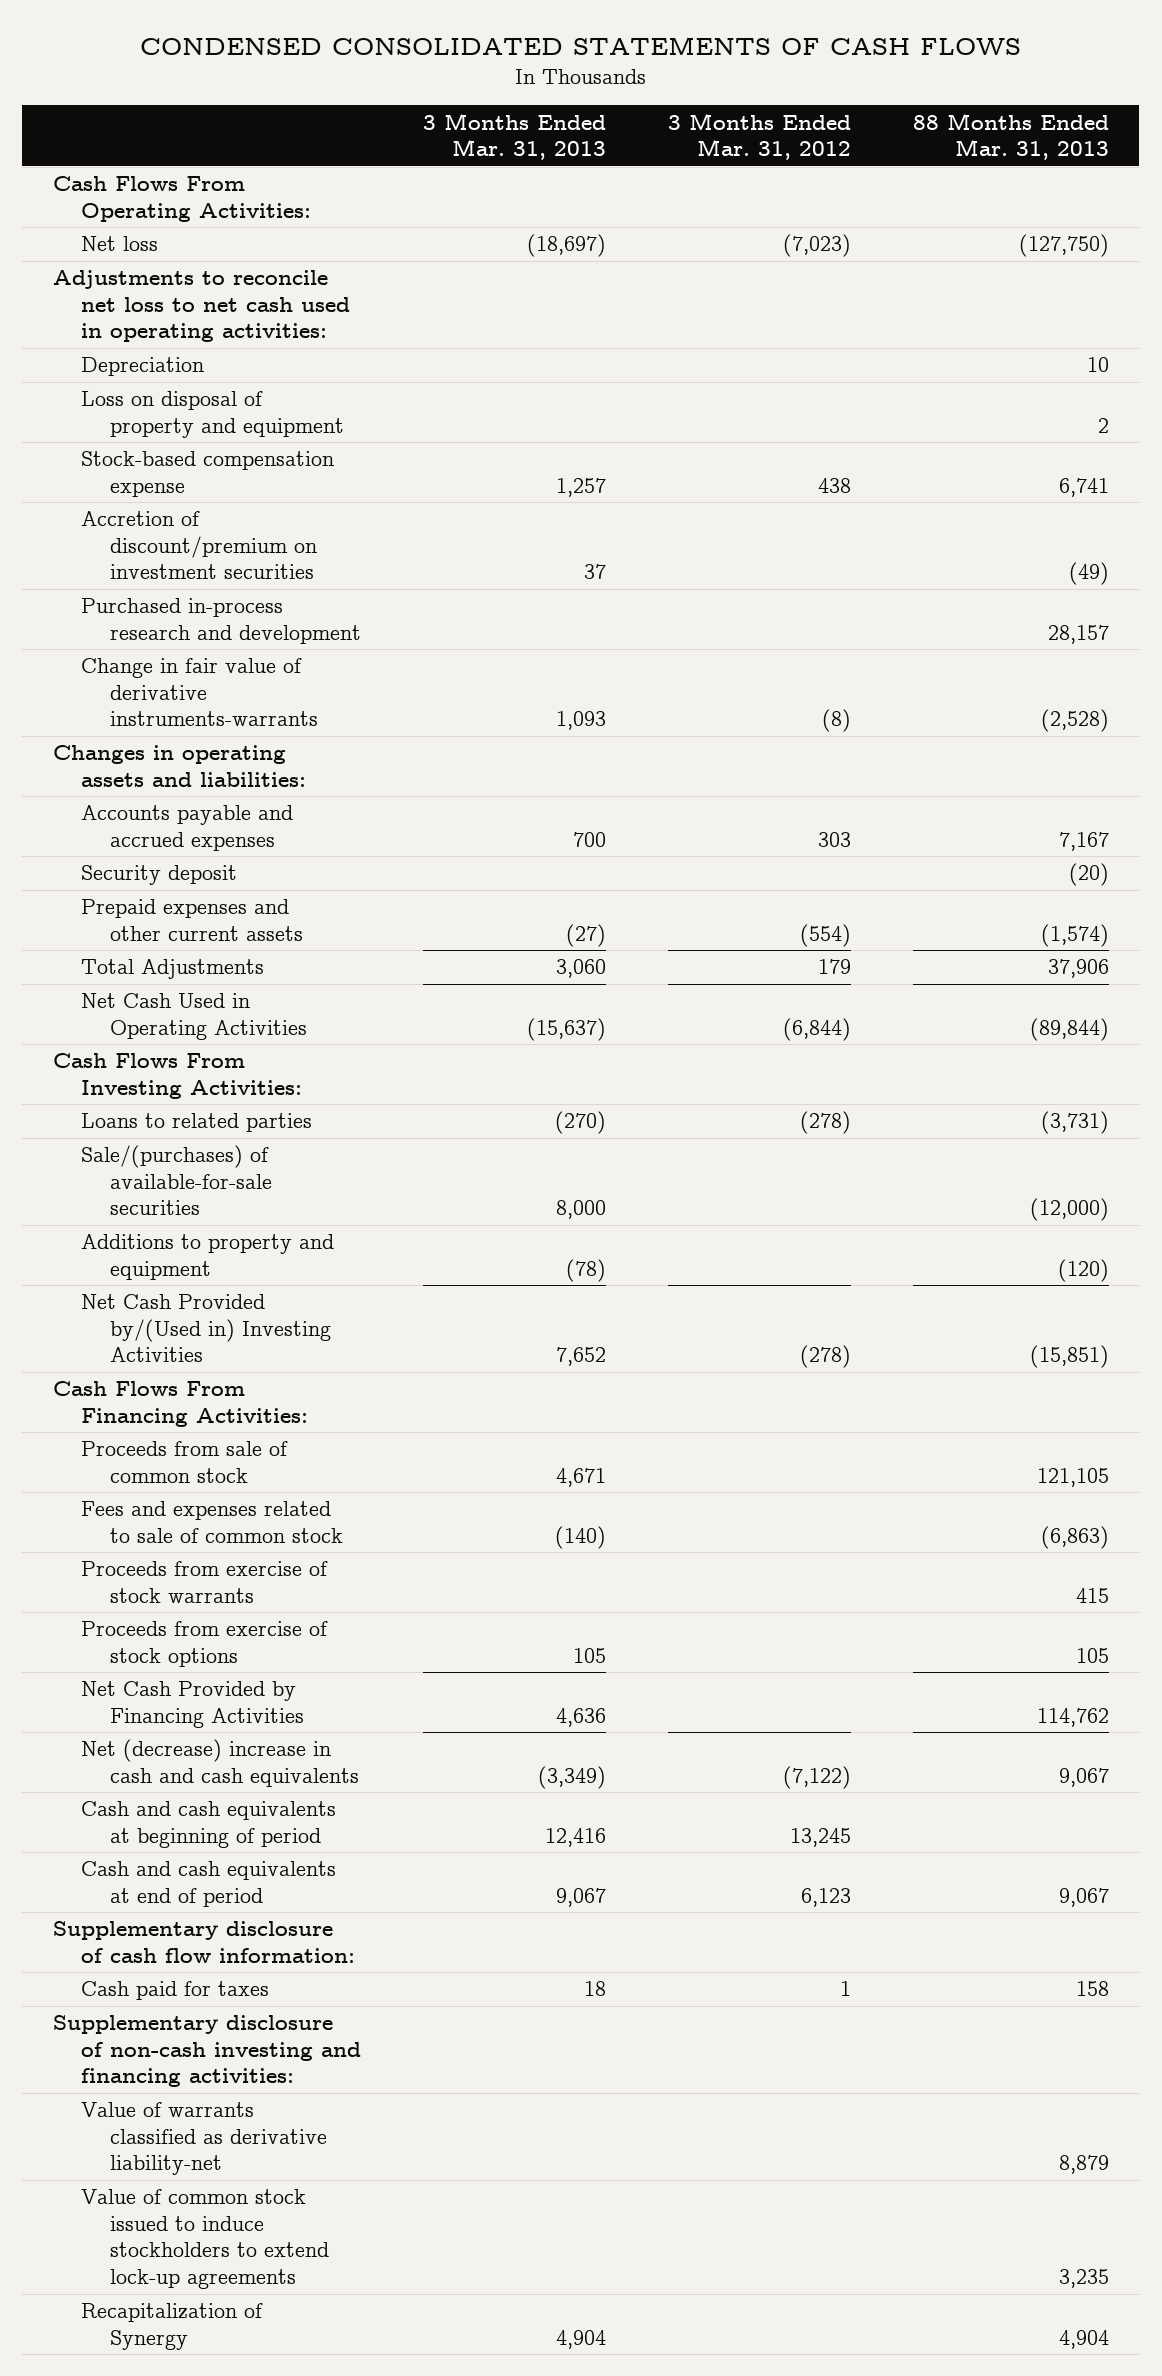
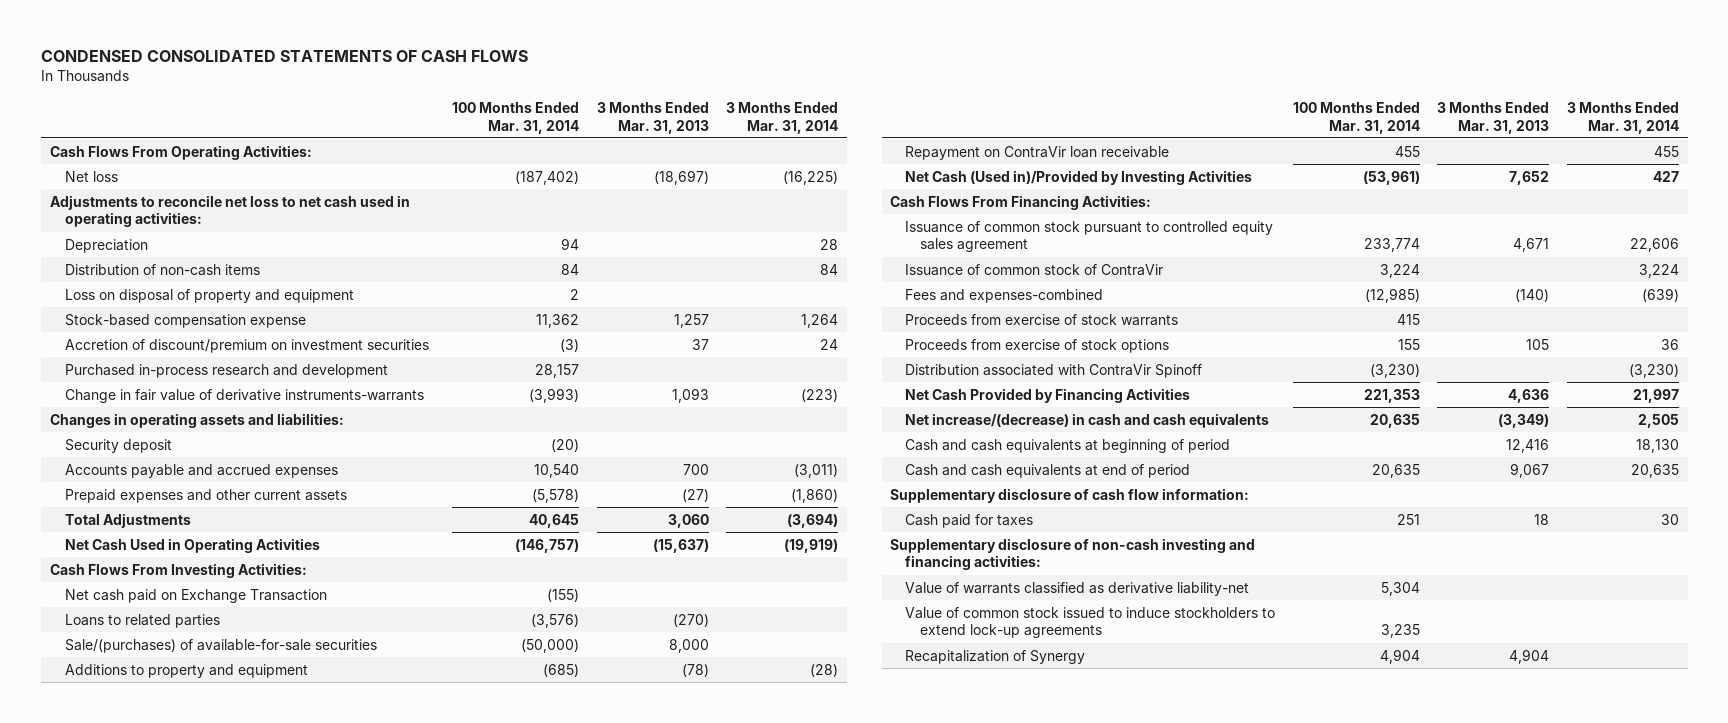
- | 3 Months Ended Mar. 31, 2013 | 3 Months Ended Mar. 31, 2012 | 88 Months Ended Mar. 31, 2013
+ | 100 Months Ended Mar. 31, 2014 | 3 Months Ended Mar. 31, 2013 | 3 Months Ended Mar. 31, 2014
+ Distribution of non-cash items | 84 | | 84
moved down: Accounts payable and accrued expenses | 10,540 | 700 | (3,011)
+ Net cash paid on Exchange Transaction | (155) | |
- Net Cash Provided by/(Used in) Investing Activities | 7,652 | (278) | (15,851)
+ Repayment on ContraVir loan receivable | 455 | | 455
+ Net Cash (Used in)/Provided by Investing Activities | (53,961) | 7,652 | 427
- Proceeds from sale of common stock | 4,671 | | 121,105
- Fees and expenses related to sale of common stock | (140) | | (6,863)
+ Issuance of common stock pursuant to controlled equity sales agreement | 233,774 | 4,671 | 22,606
+ Issuance of common stock of ContraVir | 3,224 | | 3,224
+ Fees and expenses-combined | (12,985) | (140) | (639)
+ Distribution associated with ContraVir Spinoff | (3,230) | | (3,230)
- Net (decrease) increase in cash and cash equivalents | (3,349) | (7,122) | 9,067
+ Net increase/(decrease) in cash and cash equivalents | 20,635 | (3,349) | 2,505

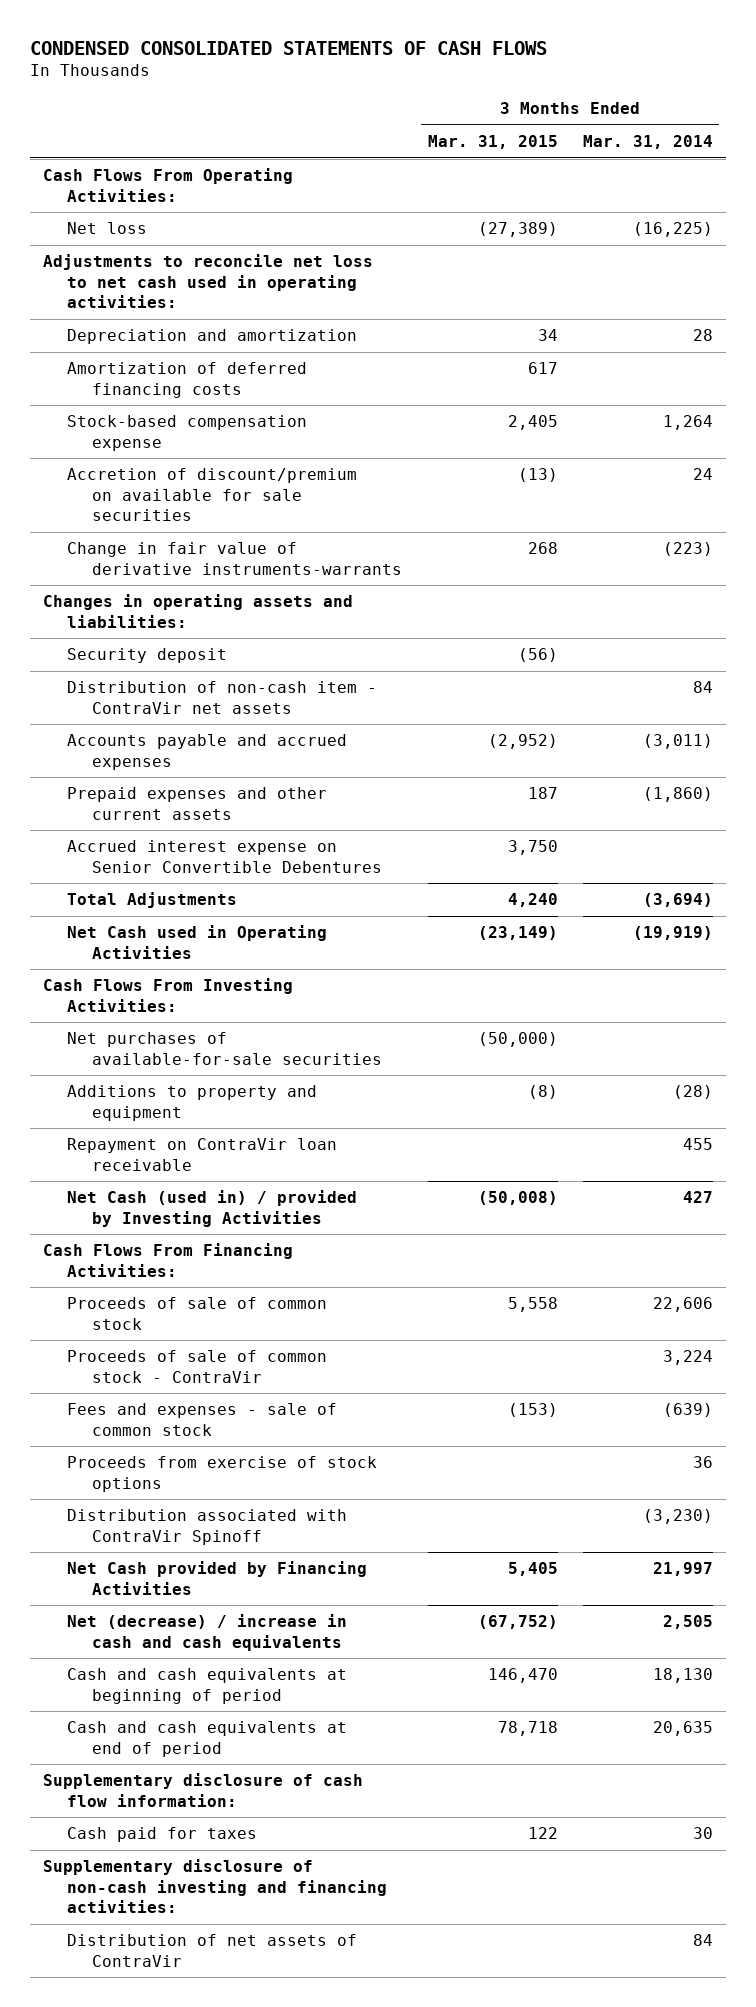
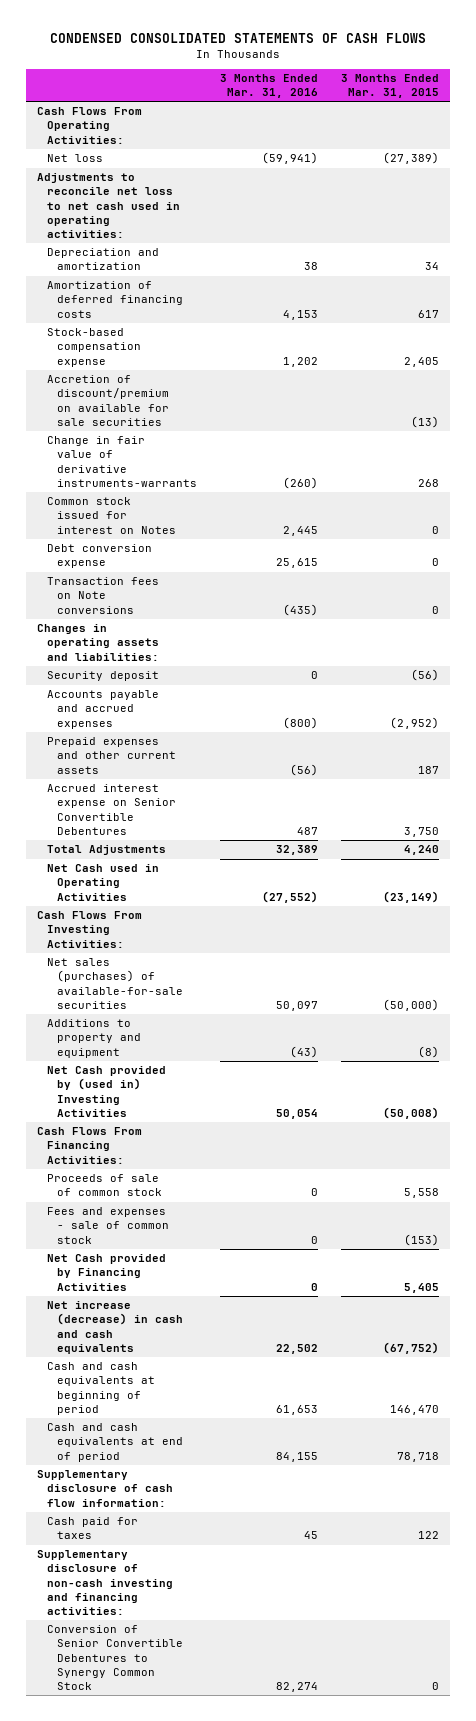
- | 3 Months Ended Mar. 31, 2015 | 3 Months Ended Mar. 31, 2014
+ | 3 Months Ended Mar. 31, 2016 | 3 Months Ended Mar. 31, 2015
+ Common stock issued for interest on Notes | 2,445 | 0
+ Debt conversion expense | 25,615 | 0
+ Transaction fees on Note conversions | (435) | 0
- Distribution of non-cash item - ContraVir net assets | | 84
- Net purchases of available-for-sale securities | (50,000) |
+ Net sales (purchases) of available-for-sale securities | 50,097 | (50,000)
- Repayment on ContraVir loan receivable | | 455
- Net Cash (used in) / provided by Investing Activities | (50,008) | 427
+ Net Cash provided by (used in) Investing Activities | 50,054 | (50,008)
- Proceeds of sale of common stock - ContraVir | | 3,224
- Proceeds from exercise of stock options | | 36
- Distribution associated with ContraVir Spinoff | | (3,230)
- Net (decrease) / increase in cash and cash equivalents | (67,752) | 2,505
+ Net increase (decrease) in cash and cash equivalents | 22,502 | (67,752)
- Distribution of net assets of ContraVir | | 84
+ Conversion of Senior Convertible Debentures to Synergy Common Stock | 82,274 | 0

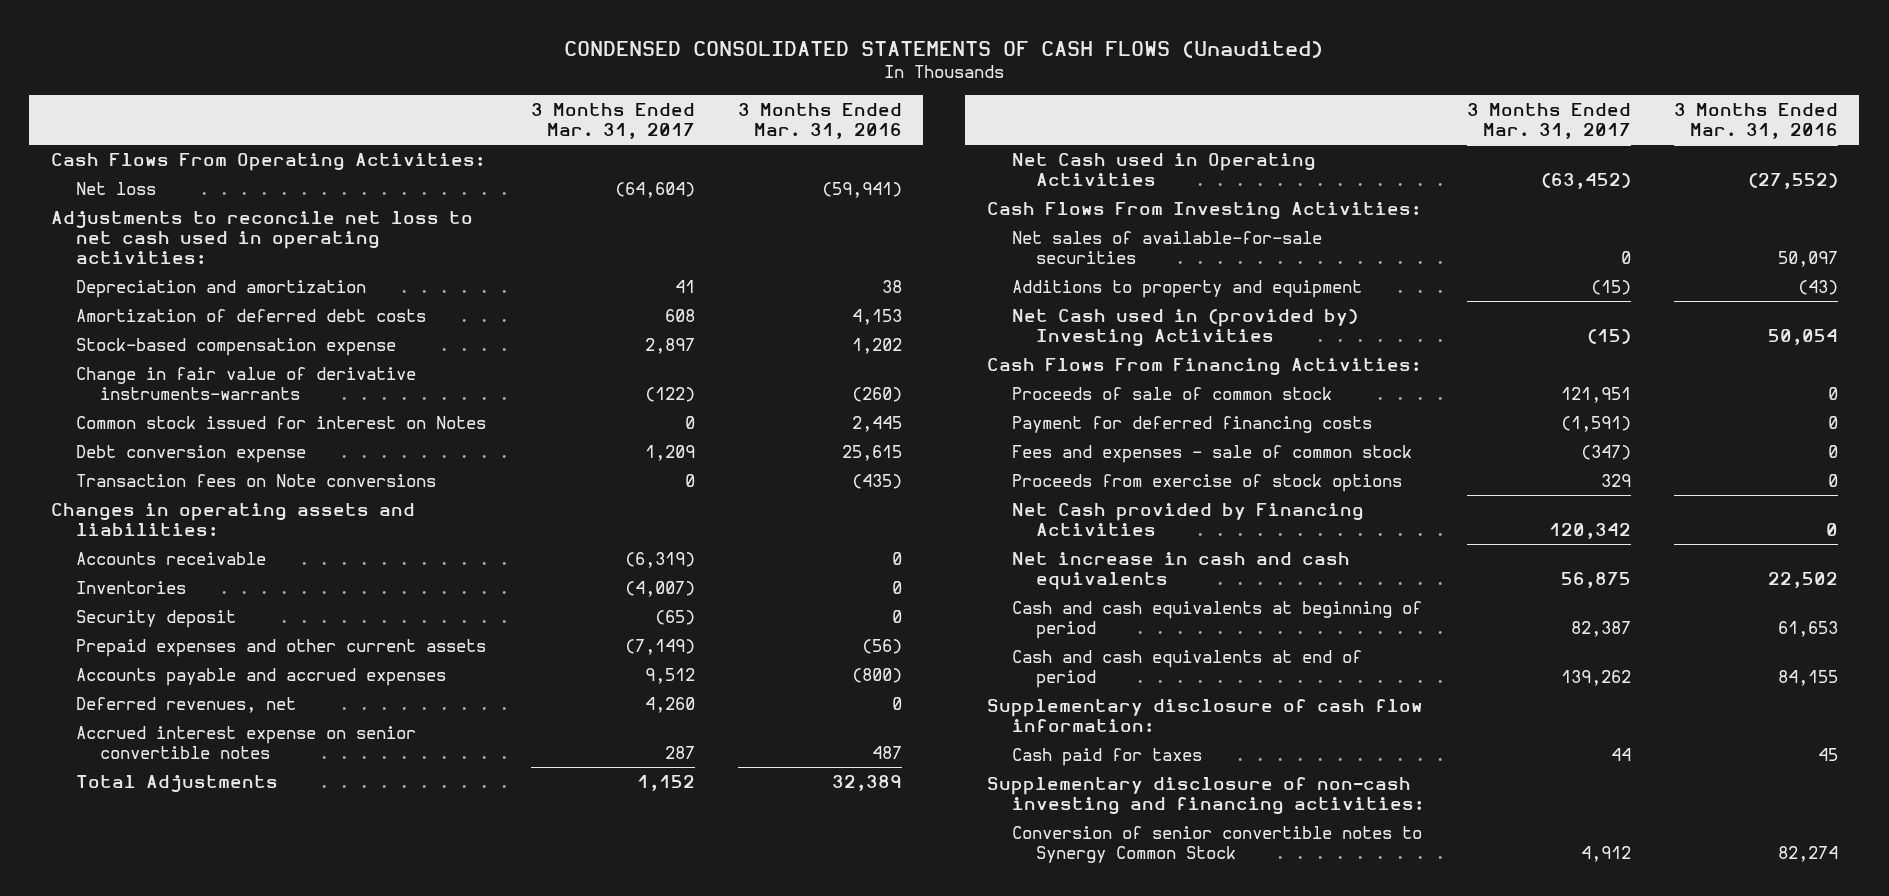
- CONDENSED CONSOLIDATED STATEMENTS OF CASH FLOWS
+ CONDENSED CONSOLIDATED STATEMENTS OF CASH FLOWS (Unaudited)
- | 3 Months Ended Mar. 31, 2016 | 3 Months Ended Mar. 31, 2015
+ | 3 Months Ended Mar. 31, 2017 | 3 Months Ended Mar. 31, 2016
- Amortization of deferred financing costs | 4,153 | 617
+ Amortization of deferred debt costs | 608 | 4,153
- Accretion of discount/premium on available for sale securities | | (13)
+ Accounts receivable | (6,319) | 0
+ Inventories | (4,007) | 0
- Accrued interest expense on Senior Convertible Debentures | 487 | 3,750
moved down: Accounts payable and accrued expenses | 9,512 | (800)
+ Deferred revenues, net | 4,260 | 0
+ Accrued interest expense on senior convertible notes | 287 | 487
- Net sales (purchases) of available-for-sale securities | 50,097 | (50,000)
+ Net sales of available-for-sale securities | 0 | 50,097
- Net Cash provided by (used in) Investing Activities | 50,054 | (50,008)
+ Net Cash used in (provided by) Investing Activities | (15) | 50,054
+ Payment for deferred financing costs | (1,591) | 0
+ Proceeds from exercise of stock options | 329 | 0
- Net increase (decrease) in cash and cash equivalents | 22,502 | (67,752)
+ Net increase in cash and cash equivalents | 56,875 | 22,502
- Conversion of Senior Convertible Debentures to Synergy Common Stock | 82,274 | 0
+ Conversion of senior convertible notes to Synergy Common Stock | 4,912 | 82,274

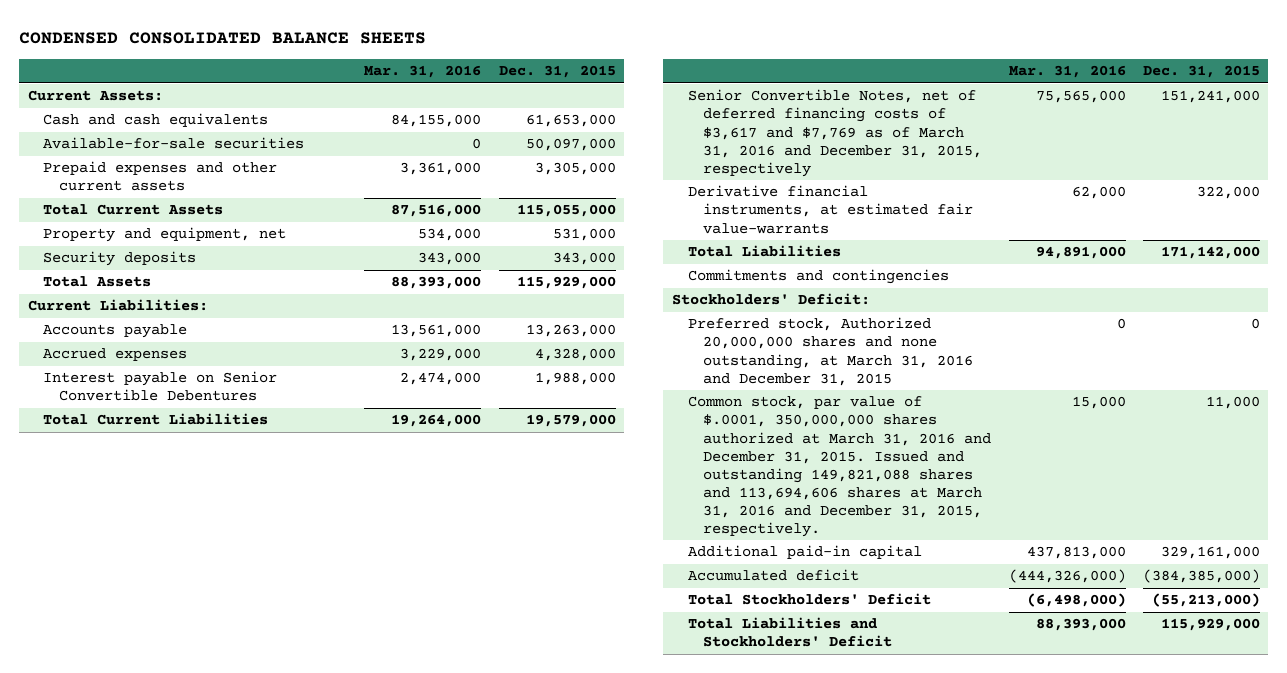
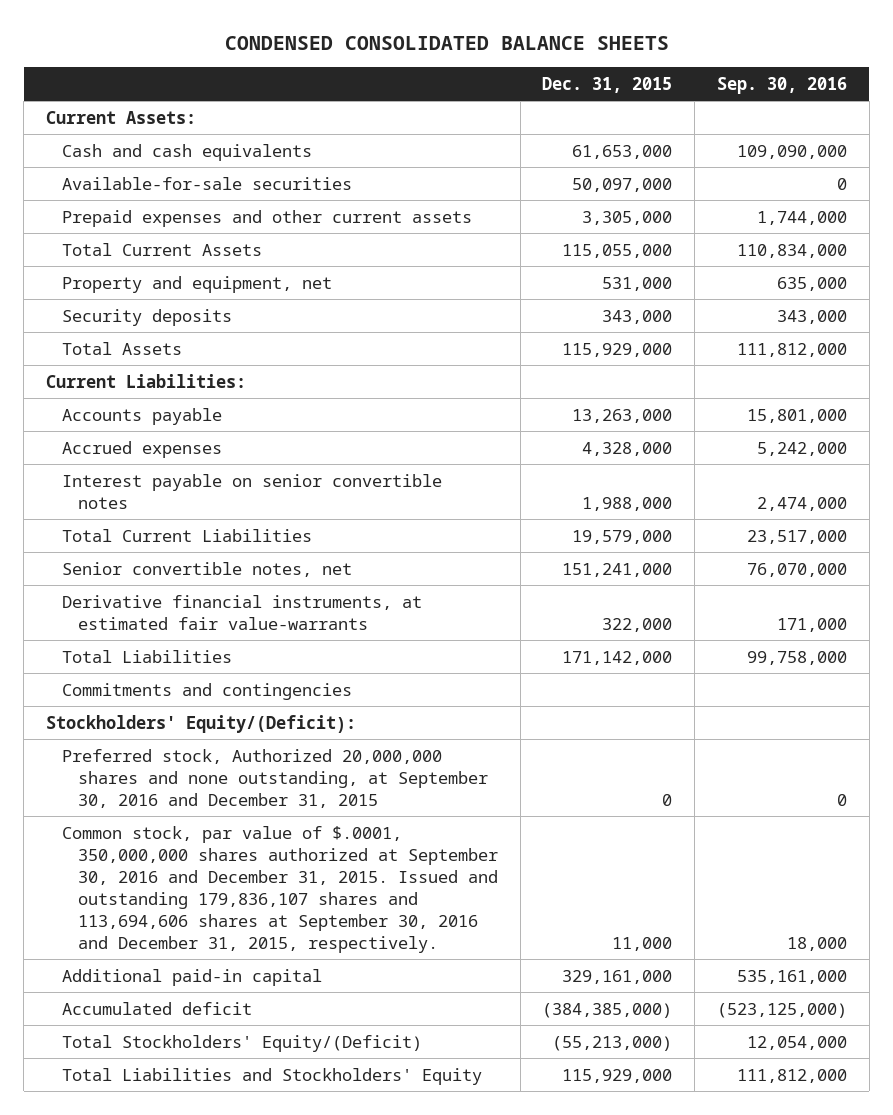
- | Mar. 31, 2016 | Dec. 31, 2015
+ | Dec. 31, 2015 | Sep. 30, 2016
- Interest payable on Senior Convertible Debentures | 2,474,000 | 1,988,000
+ Interest payable on senior convertible notes | 1,988,000 | 2,474,000
- Senior Convertible Notes, net of deferred financing costs of $3,617 and $7,769 as of March 31, 2016 and December 31, 2015, respectively | 75,565,000 | 151,241,000
+ Senior convertible notes, net | 151,241,000 | 76,070,000
- Stockholders' Deficit:
- Preferred stock, Authorized 20,000,000 shares and none outstanding, at March 31, 2016 and December 31, 2015 | 0 | 0
- Common stock, par value of $.0001, 350,000,000 shares authorized at March 31, 2016 and December 31, 2015. Issued and outstanding 149,821,088 shares and 113,694,606 shares at March 31, 2016 and December 31, 2015, respectively. | 15,000 | 11,000
+ Stockholders' Equity/(Deficit):
+ Preferred stock, Authorized 20,000,000 shares and none outstanding, at September 30, 2016 and December 31, 2015 | 0 | 0
+ Common stock, par value of $.0001, 350,000,000 shares authorized at September 30, 2016 and December 31, 2015. Issued and outstanding 179,836,107 shares and 113,694,606 shares at September 30, 2016 and December 31, 2015, respectively. | 11,000 | 18,000
- Total Stockholders' Deficit | (6,498,000) | (55,213,000)
- Total Liabilities and Stockholders' Deficit | 88,393,000 | 115,929,000
+ Total Stockholders' Equity/(Deficit) | (55,213,000) | 12,054,000
+ Total Liabilities and Stockholders' Equity | 115,929,000 | 111,812,000

